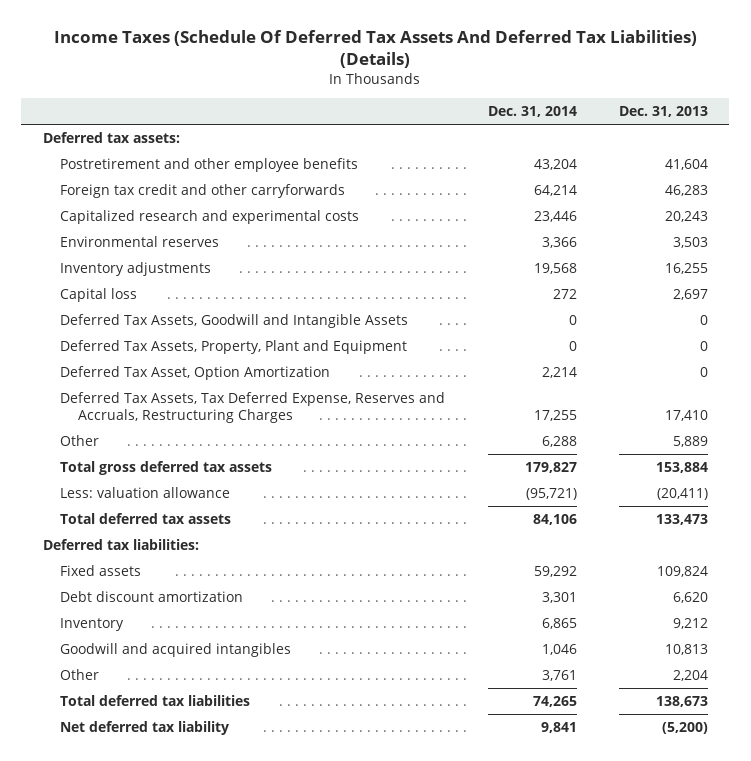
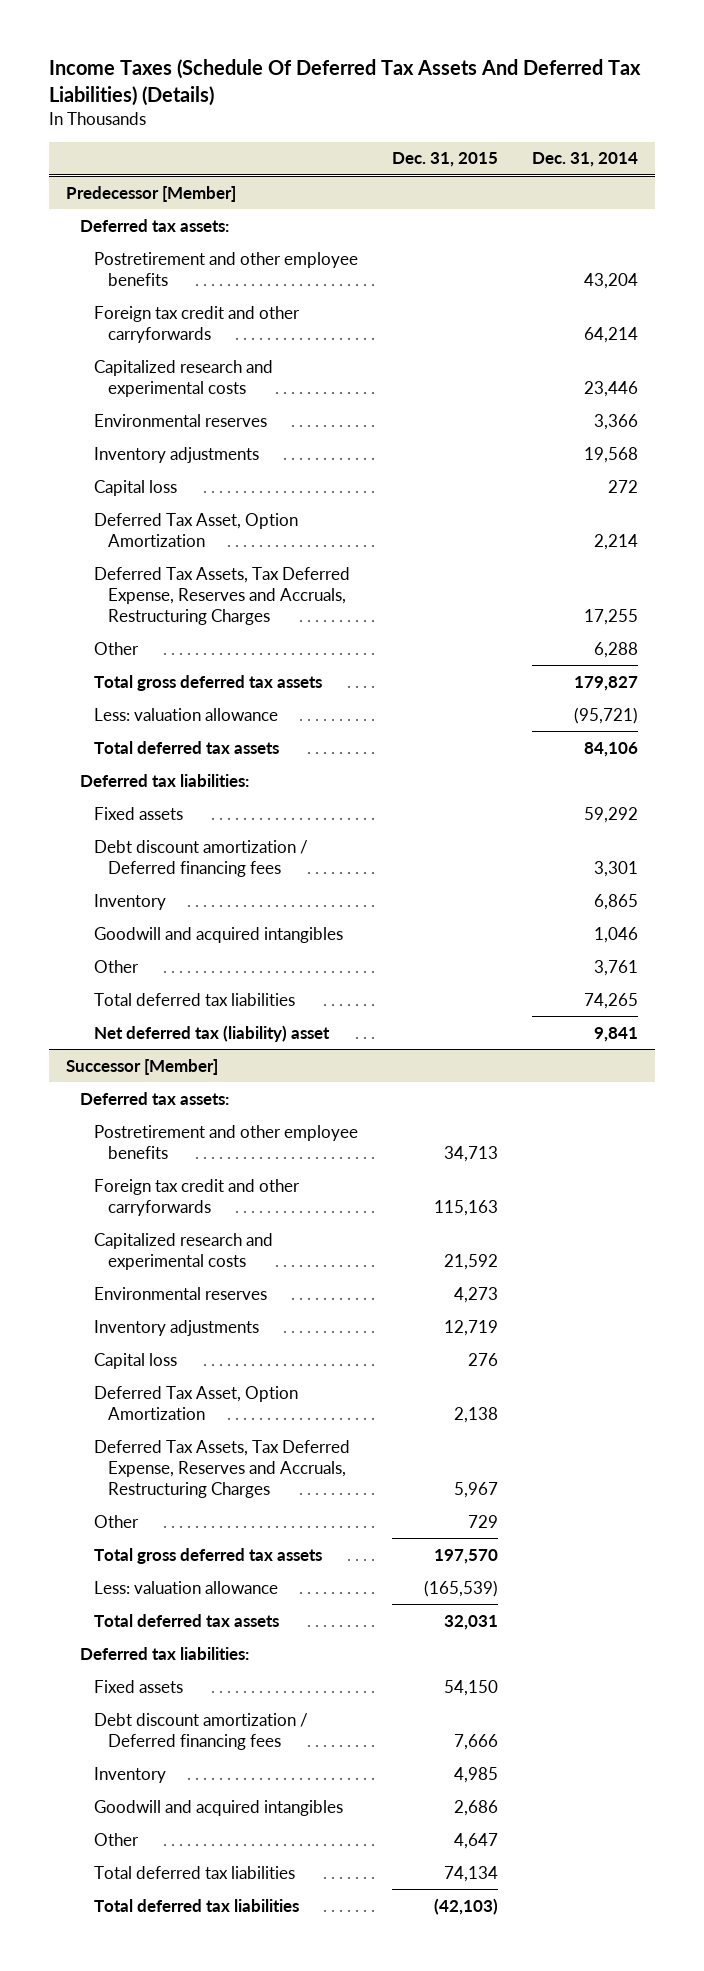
- | Dec. 31, 2014 | Dec. 31, 2013
+ | Dec. 31, 2015 | Dec. 31, 2014
+ Predecessor [Member]
- Deferred Tax Assets, Goodwill and Intangible Assets | 0 | 0
- Deferred Tax Assets, Property, Plant and Equipment | 0 | 0
- Debt discount amortization | 3,301 | 6,620
+ Debt discount amortization / Deferred financing fees | | 3,301
- Net deferred tax liability | 9,841 | (5,200)
+ Net deferred tax (liability) asset | | 9,841
+ Successor [Member]
+ Deferred tax assets:
+ Postretirement and other employee benefits | 34,713 |
+ Foreign tax credit and other carryforwards | 115,163 |
+ Capitalized research and experimental costs | 21,592 |
+ Environmental reserves | 4,273 |
+ Inventory adjustments | 12,719 |
+ Capital loss | 276 |
+ Deferred Tax Asset, Option Amortization | 2,138 |
+ Deferred Tax Assets, Tax Deferred Expense, Reserves and Accruals, Restructuring Charges | 5,967 |
+ Other | 729 |
+ Total gross deferred tax assets | 197,570 |
+ Less: valuation allowance | (165,539) |
+ Total deferred tax assets | 32,031 |
+ Deferred tax liabilities:
+ Fixed assets | 54,150 |
+ Debt discount amortization / Deferred financing fees | 7,666 |
+ Inventory | 4,985 |
+ Goodwill and acquired intangibles | 2,686 |
+ Other | 4,647 |
+ Total deferred tax liabilities | 74,134 |
+ Total deferred tax liabilities | (42,103) |

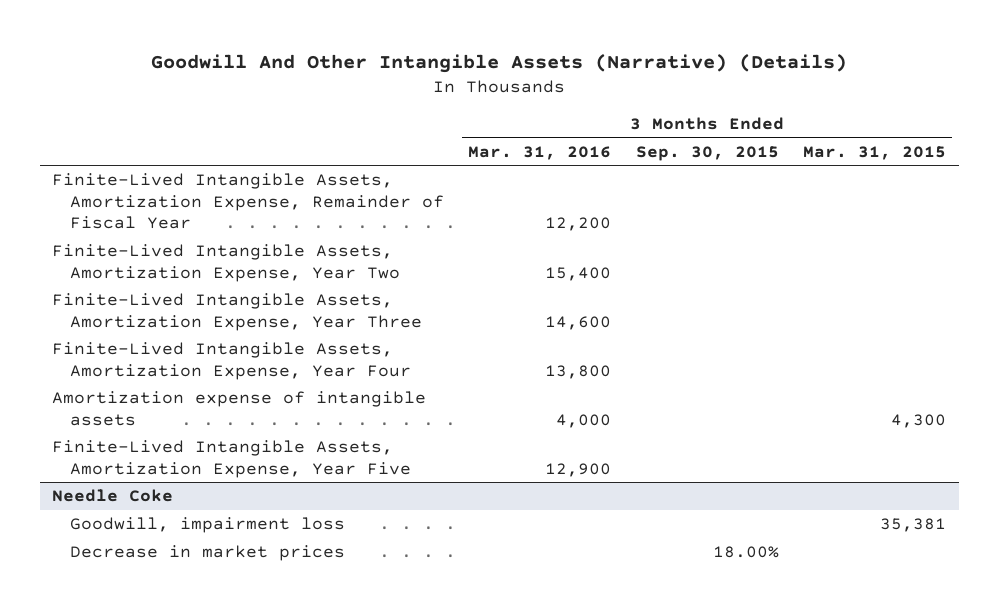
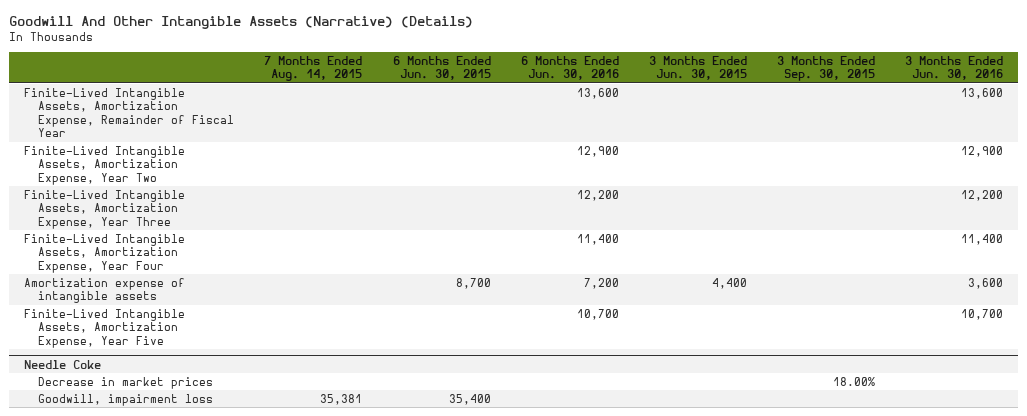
- | 3 Months Ended Mar. 31, 2016 | 3 Months Ended Sep. 30, 2015 | 3 Months Ended Mar. 31, 2015
+ | 7 Months Ended Aug. 14, 2015 | 6 Months Ended Jun. 30, 2015 | 6 Months Ended Jun. 30, 2016 | 3 Months Ended Jun. 30, 2015 | 3 Months Ended Sep. 30, 2015 | 3 Months Ended Jun. 30, 2016
@ Needle Coke
moved down: Goodwill, impairment loss | 35,381 | 35,400 | | | |

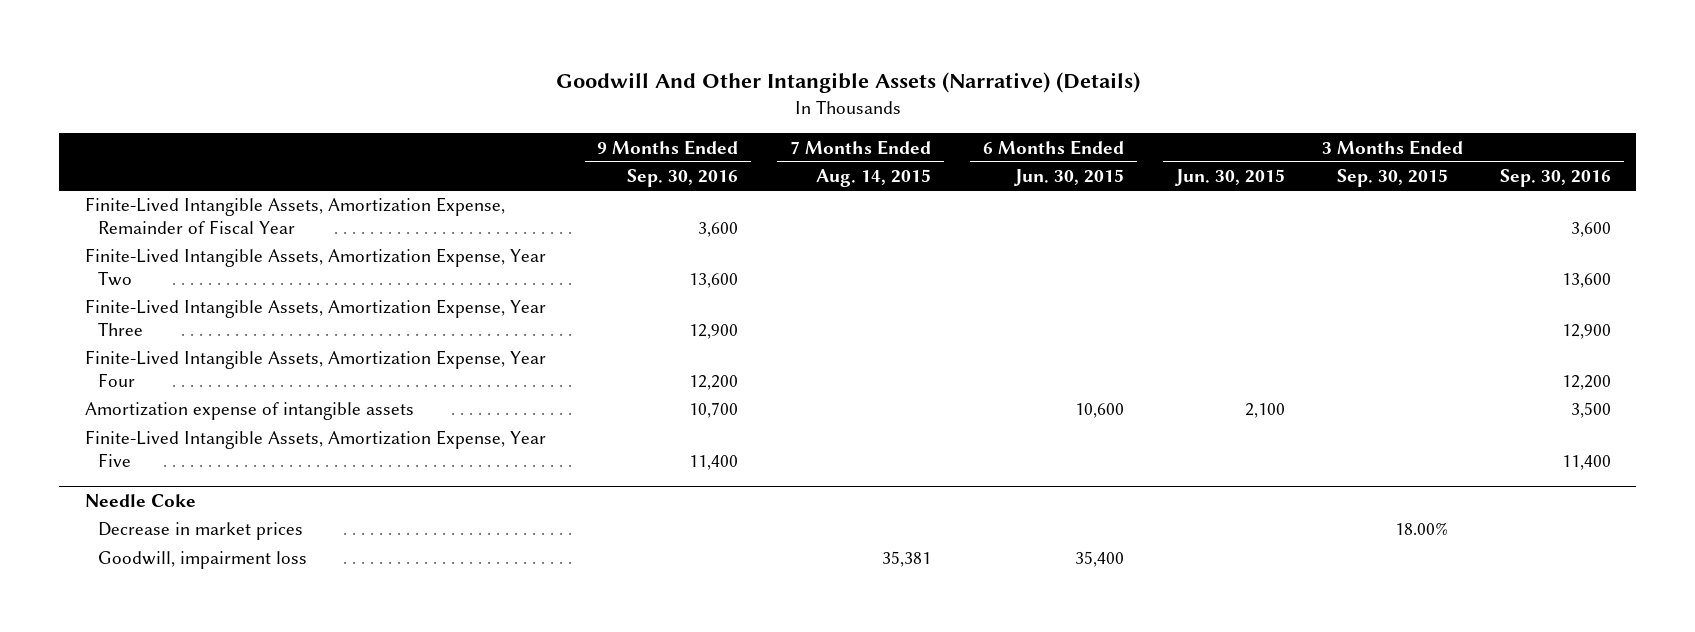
- | 7 Months Ended Aug. 14, 2015 | 6 Months Ended Jun. 30, 2015 | 6 Months Ended Jun. 30, 2016 | 3 Months Ended Jun. 30, 2015 | 3 Months Ended Sep. 30, 2015 | 3 Months Ended Jun. 30, 2016
+ | 9 Months Ended Sep. 30, 2016 | 7 Months Ended Aug. 14, 2015 | 6 Months Ended Jun. 30, 2015 | 3 Months Ended Jun. 30, 2015 | 3 Months Ended Sep. 30, 2015 | 3 Months Ended Sep. 30, 2016
- Amortization expense of intangible assets | | 8,700 | 7,200 | 4,400 | | 3,600
+ Amortization expense of intangible assets | 10,700 | | 10,600 | 2,100 | | 3,500

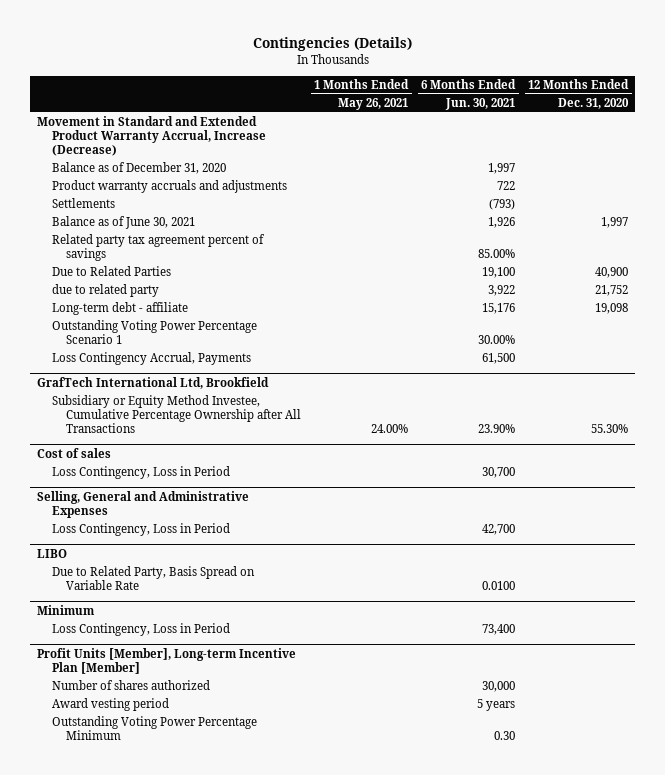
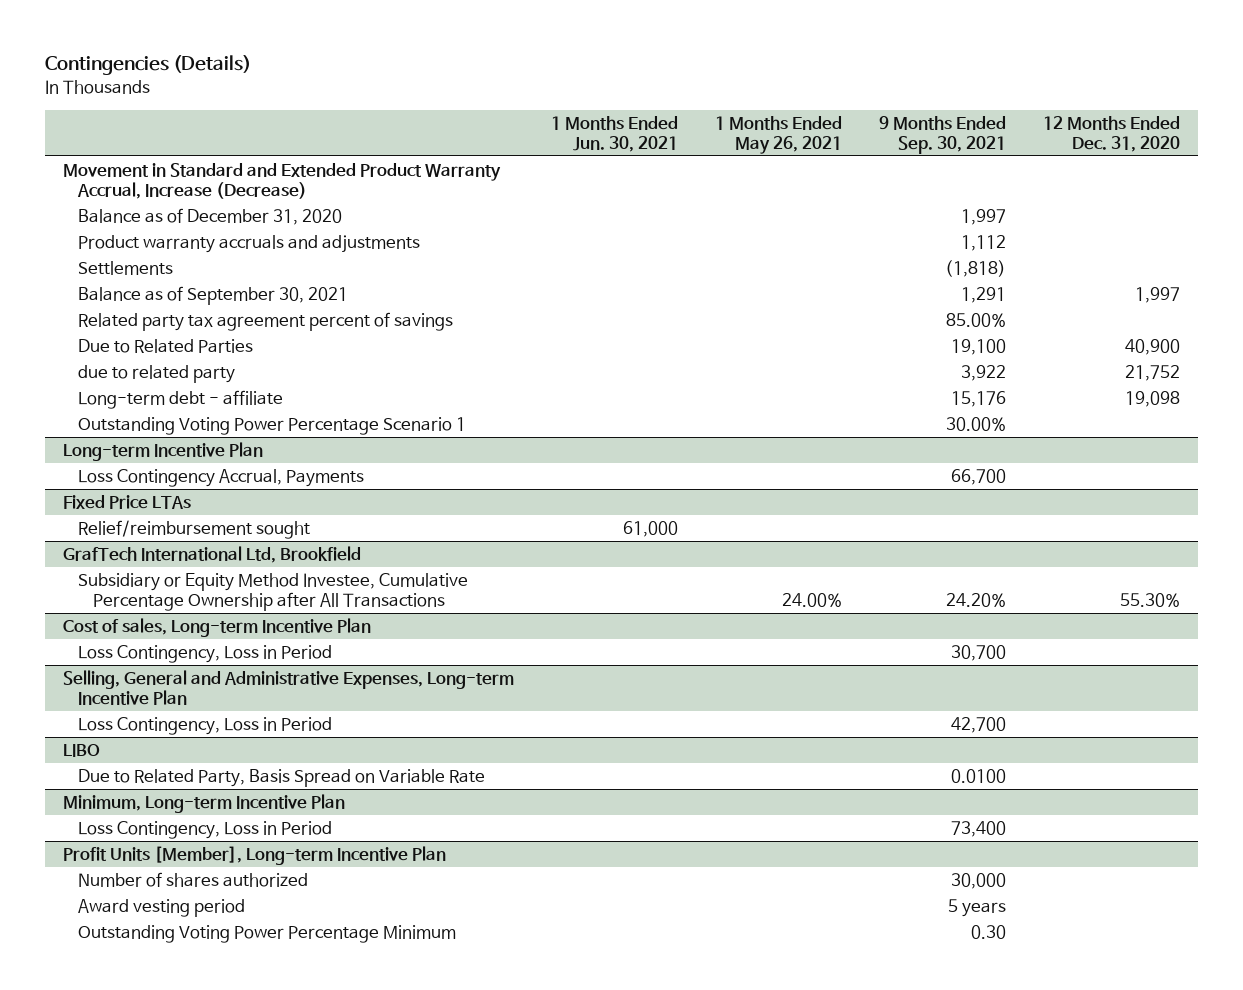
- | 1 Months Ended May 26, 2021 | 6 Months Ended Jun. 30, 2021 | 12 Months Ended Dec. 31, 2020
+ | 1 Months Ended Jun. 30, 2021 | 1 Months Ended May 26, 2021 | 9 Months Ended Sep. 30, 2021 | 12 Months Ended Dec. 31, 2020
- Balance as of June 30, 2021 | | 1,926 | 1,997
+ Balance as of September 30, 2021 | | | 1,291 | 1,997
- Loss Contingency Accrual, Payments | | 61,500 |
+ Long-term Incentive Plan
+ Loss Contingency Accrual, Payments | | | 66,700 |
+ Fixed Price LTAs
+ Relief/reimbursement sought | 61,000 | | |
- Cost of sales
+ Cost of sales, Long-term Incentive Plan
- Selling, General and Administrative Expenses
+ Selling, General and Administrative Expenses, Long-term Incentive Plan
- Minimum
+ Minimum, Long-term Incentive Plan
- Profit Units [Member], Long-term Incentive Plan [Member]
+ Profit Units [Member], Long-term Incentive Plan

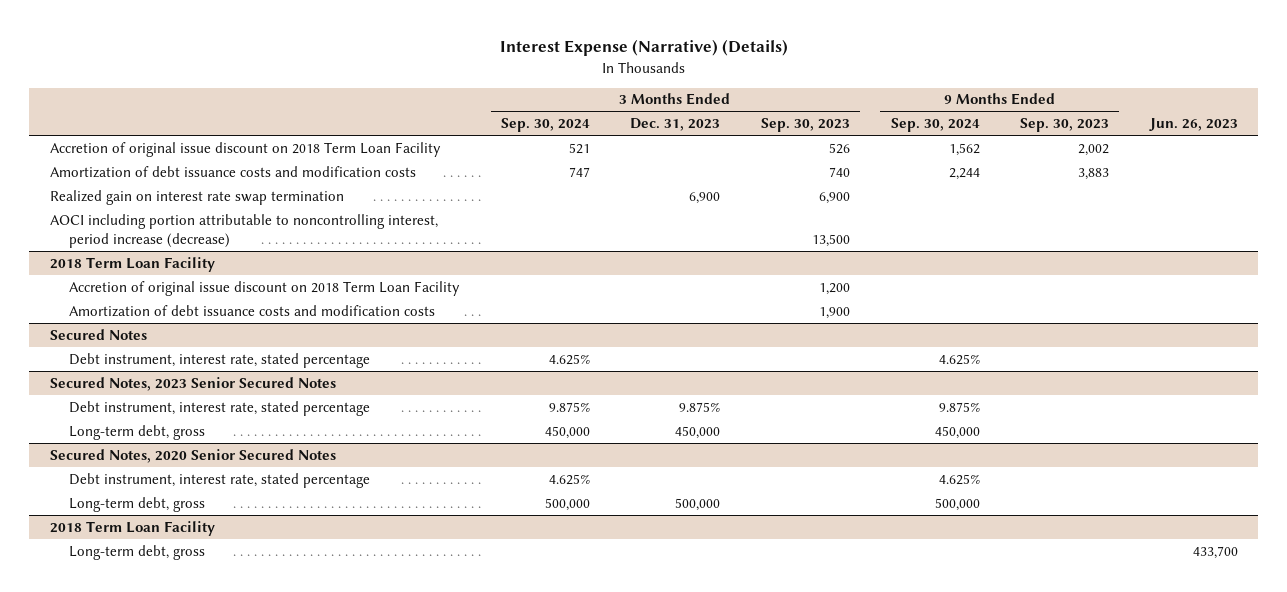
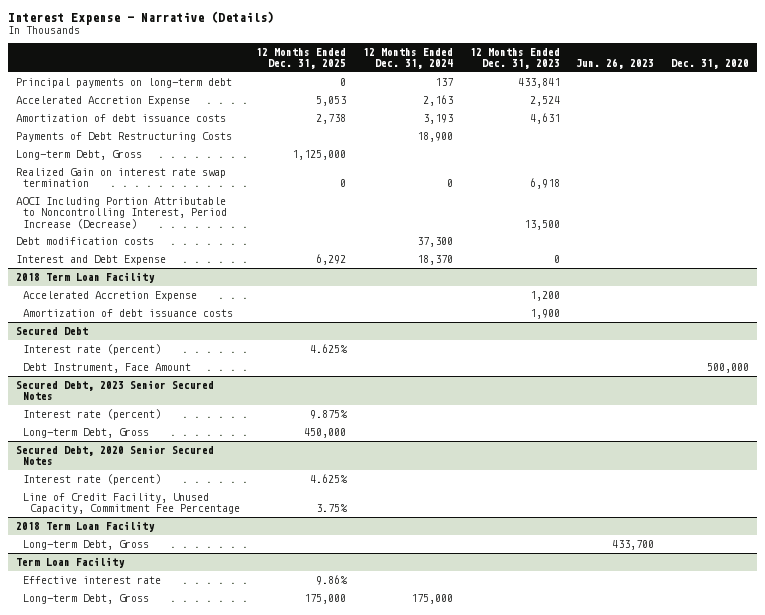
- Interest Expense (Narrative) (Details)
+ Interest Expense - Narrative (Details)
- | 3 Months Ended Sep. 30, 2024 | 3 Months Ended Dec. 31, 2023 | 3 Months Ended Sep. 30, 2023 | 9 Months Ended Sep. 30, 2024 | 9 Months Ended Sep. 30, 2023 | Jun. 26, 2023
+ | 12 Months Ended Dec. 31, 2025 | 12 Months Ended Dec. 31, 2024 | 12 Months Ended Dec. 31, 2023 | Jun. 26, 2023 | Dec. 31, 2020
- Accretion of original issue discount on 2018 Term Loan Facility | 521 | | 526 | 1,562 | 2,002 |
- Amortization of debt issuance costs and modification costs | 747 | | 740 | 2,244 | 3,883 |
- Realized gain on interest rate swap termination | | 6,900 | 6,900 | | |
- AOCI including portion attributable to noncontrolling interest, period increase (decrease) | | | 13,500 | | |
+ Principal payments on long-term debt | 0 | 137 | 433,841 | |
+ Accelerated Accretion Expense | 5,053 | 2,163 | 2,524 | |
+ Amortization of debt issuance costs | 2,738 | 3,193 | 4,631 | |
+ Payments of Debt Restructuring Costs | | 18,900 | | |
+ Long-term Debt, Gross | 1,125,000 | | | |
+ Realized Gain on interest rate swap termination | 0 | 0 | 6,918 | |
+ AOCI Including Portion Attributable to Noncontrolling Interest, Period Increase (Decrease) | | | 13,500 | |
+ Debt modification costs | | 37,300 | | |
+ Interest and Debt Expense | 6,292 | 18,370 | 0 | |
@ 2018 Term Loan Facility
- Accretion of original issue discount on 2018 Term Loan Facility | | | 1,200 | | |
- Amortization of debt issuance costs and modification costs | | | 1,900 | | |
- Secured Notes
- Debt instrument, interest rate, stated percentage | 4.625% | | | 4.625% | |
- Secured Notes, 2023 Senior Secured Notes
- Debt instrument, interest rate, stated percentage | 9.875% | 9.875% | | 9.875% | |
- Long-term debt, gross | 450,000 | 450,000 | | 450,000 | |
- Secured Notes, 2020 Senior Secured Notes
- Debt instrument, interest rate, stated percentage | 4.625% | | | 4.625% | |
- Long-term debt, gross | 500,000 | 500,000 | | 500,000 | |
@ 2018 Term Loan Facility
+ Accelerated Accretion Expense | | | 1,200 | |
+ Amortization of debt issuance costs | | | 1,900 | |
+ Secured Debt
+ Interest rate (percent) | 4.625% | | | |
+ Debt Instrument, Face Amount | | | | | 500,000
+ Secured Debt, 2023 Senior Secured Notes
+ Interest rate (percent) | 9.875% | | | |
+ Long-term Debt, Gross | 450,000 | | | |
+ Secured Debt, 2020 Senior Secured Notes
+ Interest rate (percent) | 4.625% | | | |
+ Line of Credit Facility, Unused Capacity, Commitment Fee Percentage | 3.75% | | | |
@ 2018 Term Loan Facility
- Long-term debt, gross | | | | | | 433,700
+ Long-term Debt, Gross | | | | 433,700 |
+ Term Loan Facility
+ Effective interest rate | 9.86% | | | |
+ Long-term Debt, Gross | 175,000 | 175,000 | | |

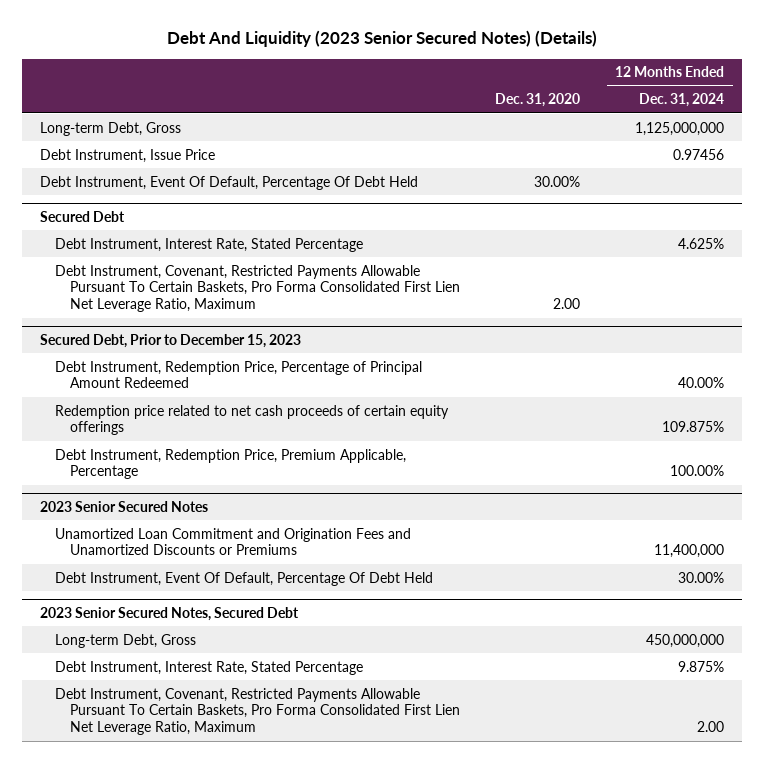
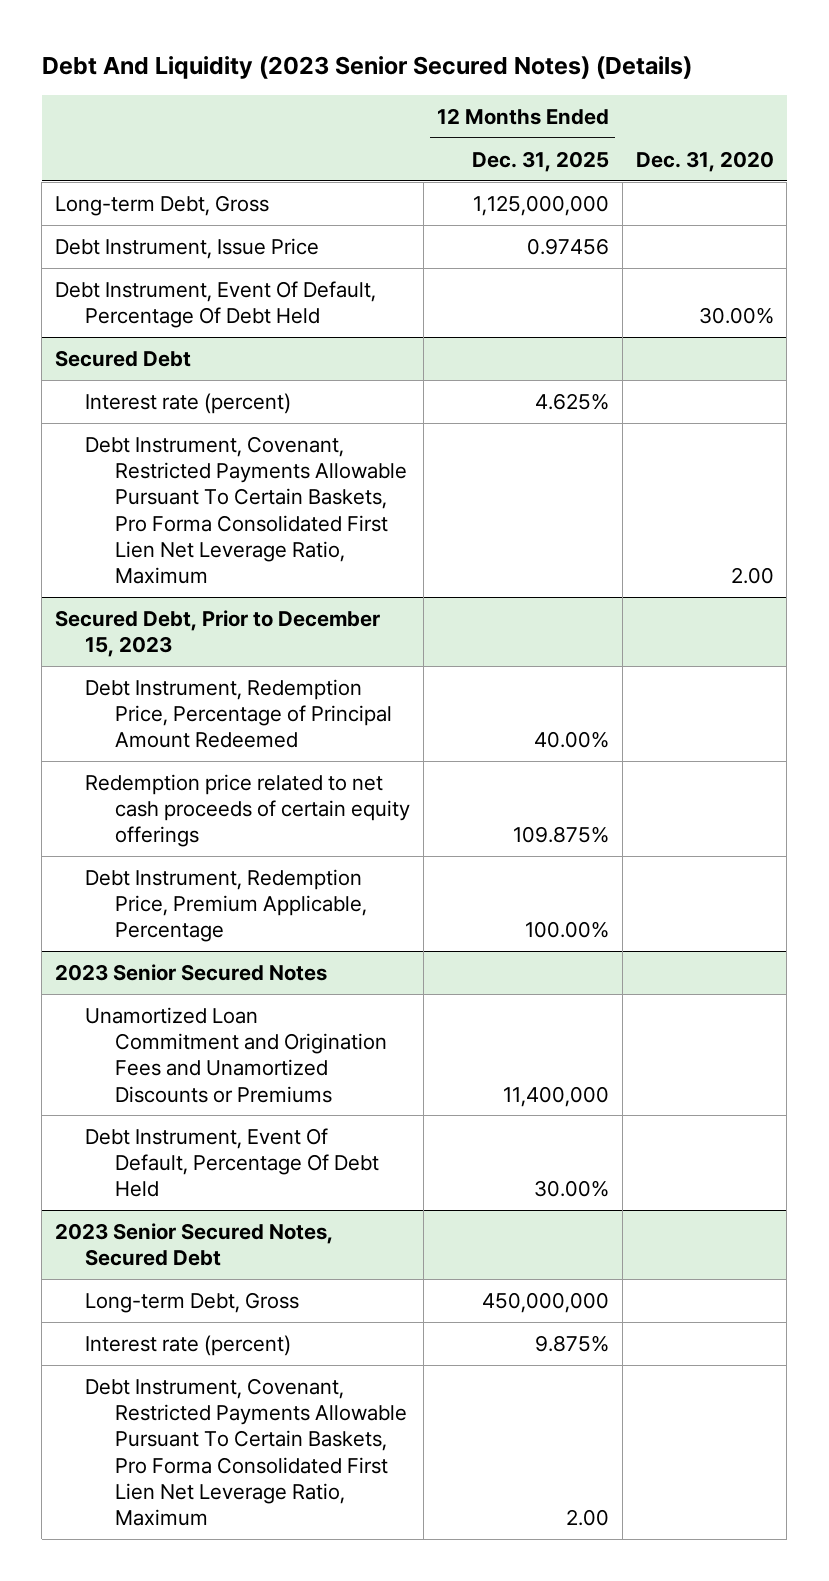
- | Dec. 31, 2020 | 12 Months Ended Dec. 31, 2024
+ | 12 Months Ended Dec. 31, 2025 | Dec. 31, 2020
@ Secured Debt
- Debt Instrument, Interest Rate, Stated Percentage | | 4.625%
+ Interest rate (percent) | 4.625% |
@ 2023 Senior Secured Notes, Secured Debt
- Debt Instrument, Interest Rate, Stated Percentage | | 9.875%
+ Interest rate (percent) | 9.875% |

